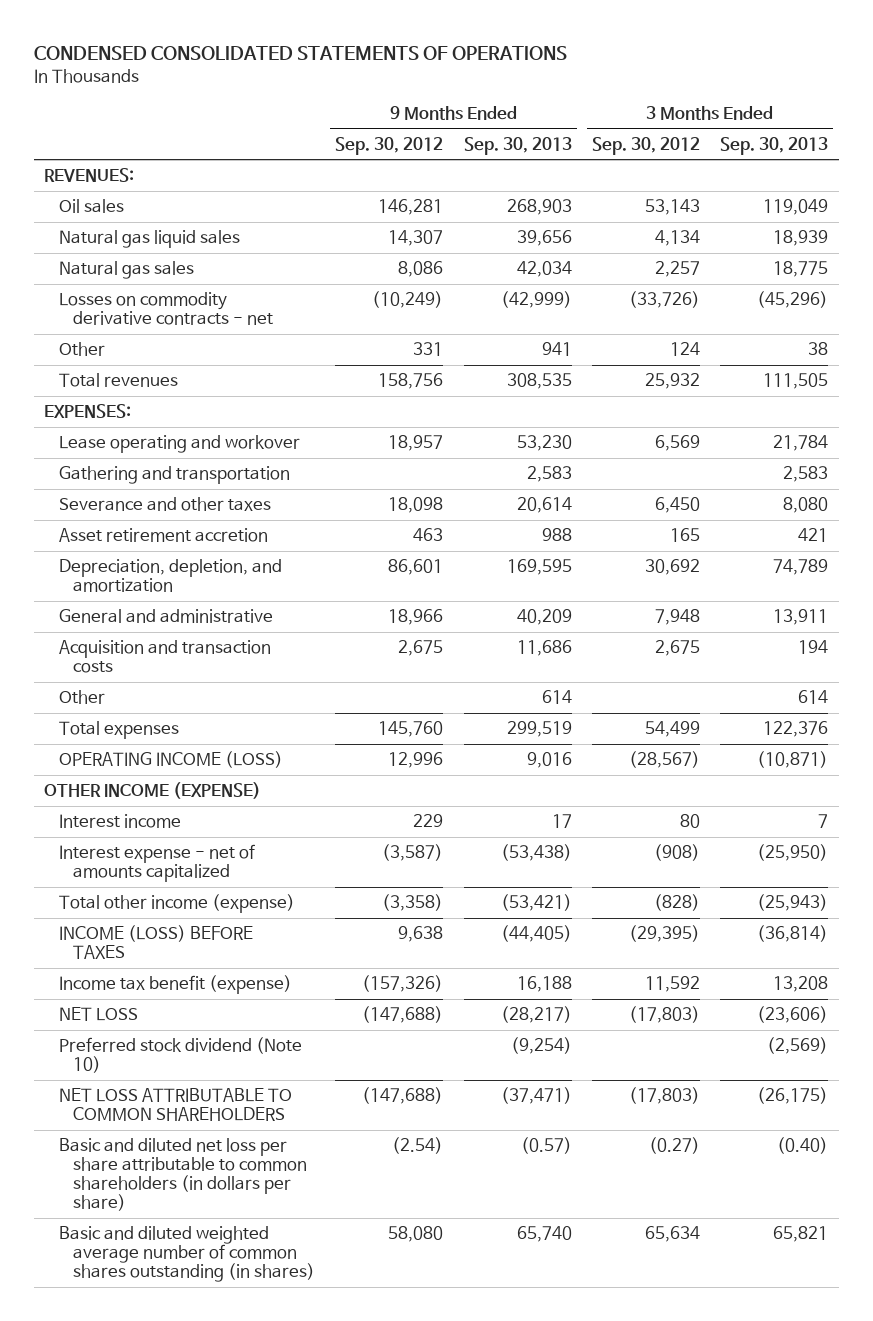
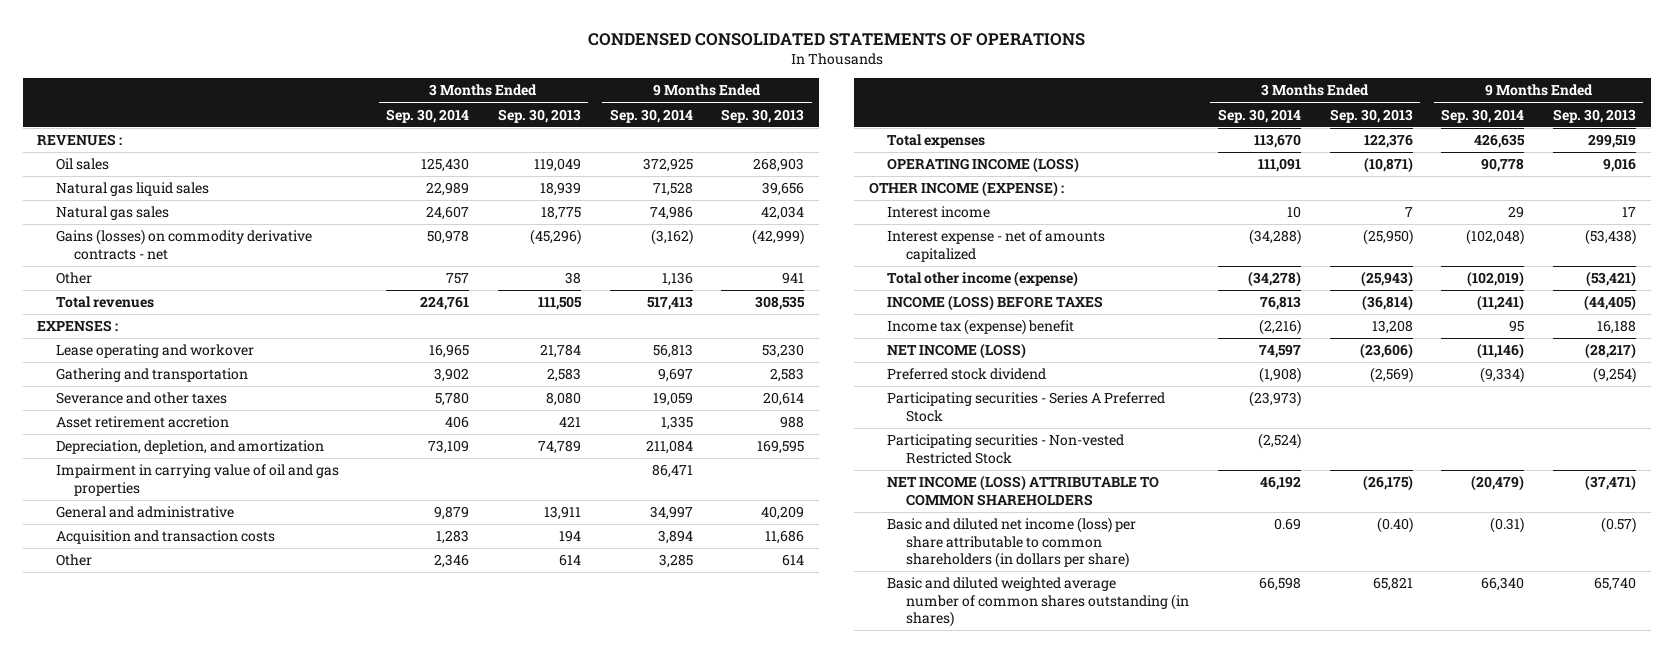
- | 9 Months Ended Sep. 30, 2012 | 9 Months Ended Sep. 30, 2013 | 3 Months Ended Sep. 30, 2012 | 3 Months Ended Sep. 30, 2013
+ | 3 Months Ended Sep. 30, 2014 | 3 Months Ended Sep. 30, 2013 | 9 Months Ended Sep. 30, 2014 | 9 Months Ended Sep. 30, 2013
- REVENUES:
+ REVENUES :
- Losses on commodity derivative contracts - net | (10,249) | (42,999) | (33,726) | (45,296)
+ Gains (losses) on commodity derivative contracts - net | 50,978 | (45,296) | (3,162) | (42,999)
- EXPENSES:
+ EXPENSES :
+ Impairment in carrying value of oil and gas properties | | | 86,471 |
- OTHER INCOME (EXPENSE)
+ OTHER INCOME (EXPENSE) :
- Income tax benefit (expense) | (157,326) | 16,188 | 11,592 | 13,208
- NET LOSS | (147,688) | (28,217) | (17,803) | (23,606)
- Preferred stock dividend (Note 10) | | (9,254) | | (2,569)
- NET LOSS ATTRIBUTABLE TO COMMON SHAREHOLDERS | (147,688) | (37,471) | (17,803) | (26,175)
- Basic and diluted net loss per share attributable to common shareholders (in dollars per share) | (2.54) | (0.57) | (0.27) | (0.40)
+ Income tax (expense) benefit | (2,216) | 13,208 | 95 | 16,188
+ NET INCOME (LOSS) | 74,597 | (23,606) | (11,146) | (28,217)
+ Preferred stock dividend | (1,908) | (2,569) | (9,334) | (9,254)
+ Participating securities - Series A Preferred Stock | (23,973) | | |
+ Participating securities - Non-vested Restricted Stock | (2,524) | | |
+ NET INCOME (LOSS) ATTRIBUTABLE TO COMMON SHAREHOLDERS | 46,192 | (26,175) | (20,479) | (37,471)
+ Basic and diluted net income (loss) per share attributable to common shareholders (in dollars per share) | 0.69 | (0.40) | (0.31) | (0.57)

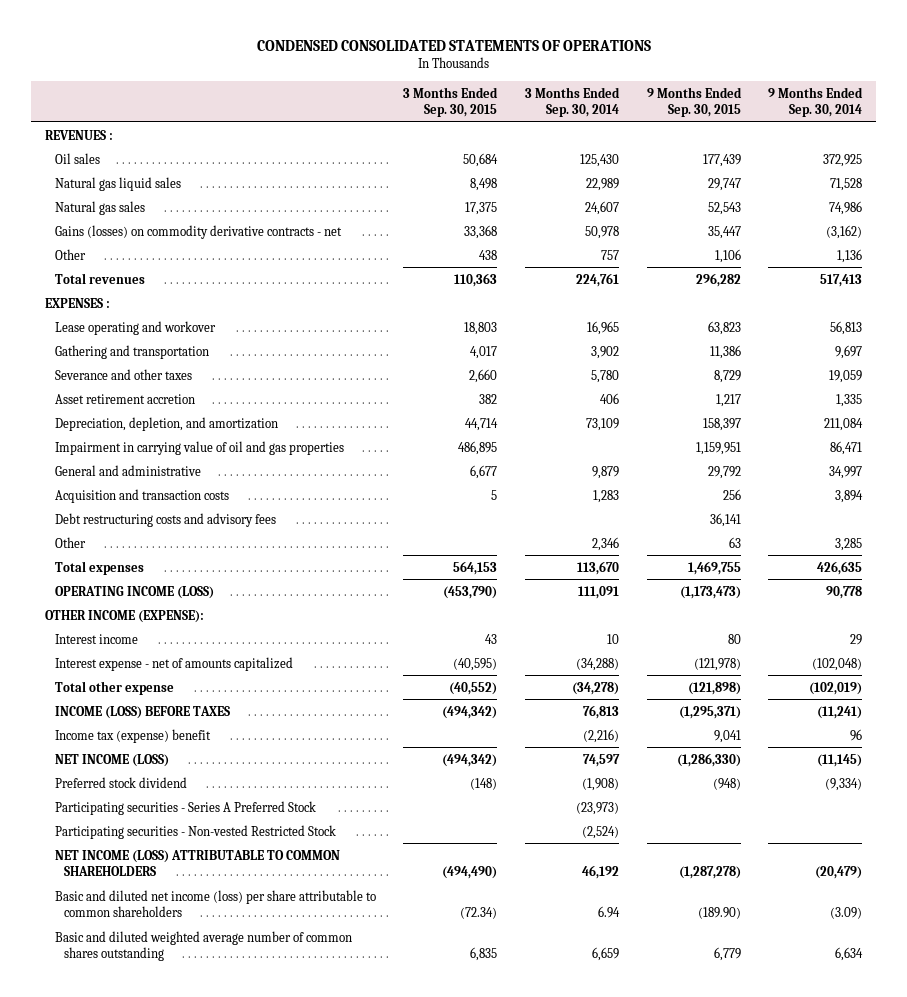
- | 3 Months Ended Sep. 30, 2014 | 3 Months Ended Sep. 30, 2013 | 9 Months Ended Sep. 30, 2014 | 9 Months Ended Sep. 30, 2013
+ | 3 Months Ended Sep. 30, 2015 | 3 Months Ended Sep. 30, 2014 | 9 Months Ended Sep. 30, 2015 | 9 Months Ended Sep. 30, 2014
+ Debt restructuring costs and advisory fees | | | 36,141 |
- OTHER INCOME (EXPENSE) :
+ OTHER INCOME (EXPENSE):
- Total other income (expense) | (34,278) | (25,943) | (102,019) | (53,421)
+ Total other expense | (40,552) | (34,278) | (121,898) | (102,019)
- Income tax (expense) benefit | (2,216) | 13,208 | 95 | 16,188
- NET INCOME (LOSS) | 74,597 | (23,606) | (11,146) | (28,217)
+ Income tax (expense) benefit | | (2,216) | 9,041 | 96
+ NET INCOME (LOSS) | (494,342) | 74,597 | (1,286,330) | (11,145)
- Basic and diluted net income (loss) per share attributable to common shareholders (in dollars per share) | 0.69 | (0.40) | (0.31) | (0.57)
- Basic and diluted weighted average number of common shares outstanding (in shares) | 66,598 | 65,821 | 66,340 | 65,740
+ Basic and diluted net income (loss) per share attributable to common shareholders | (72.34) | 6.94 | (189.90) | (3.09)
+ Basic and diluted weighted average number of common shares outstanding | 6,835 | 6,659 | 6,779 | 6,634

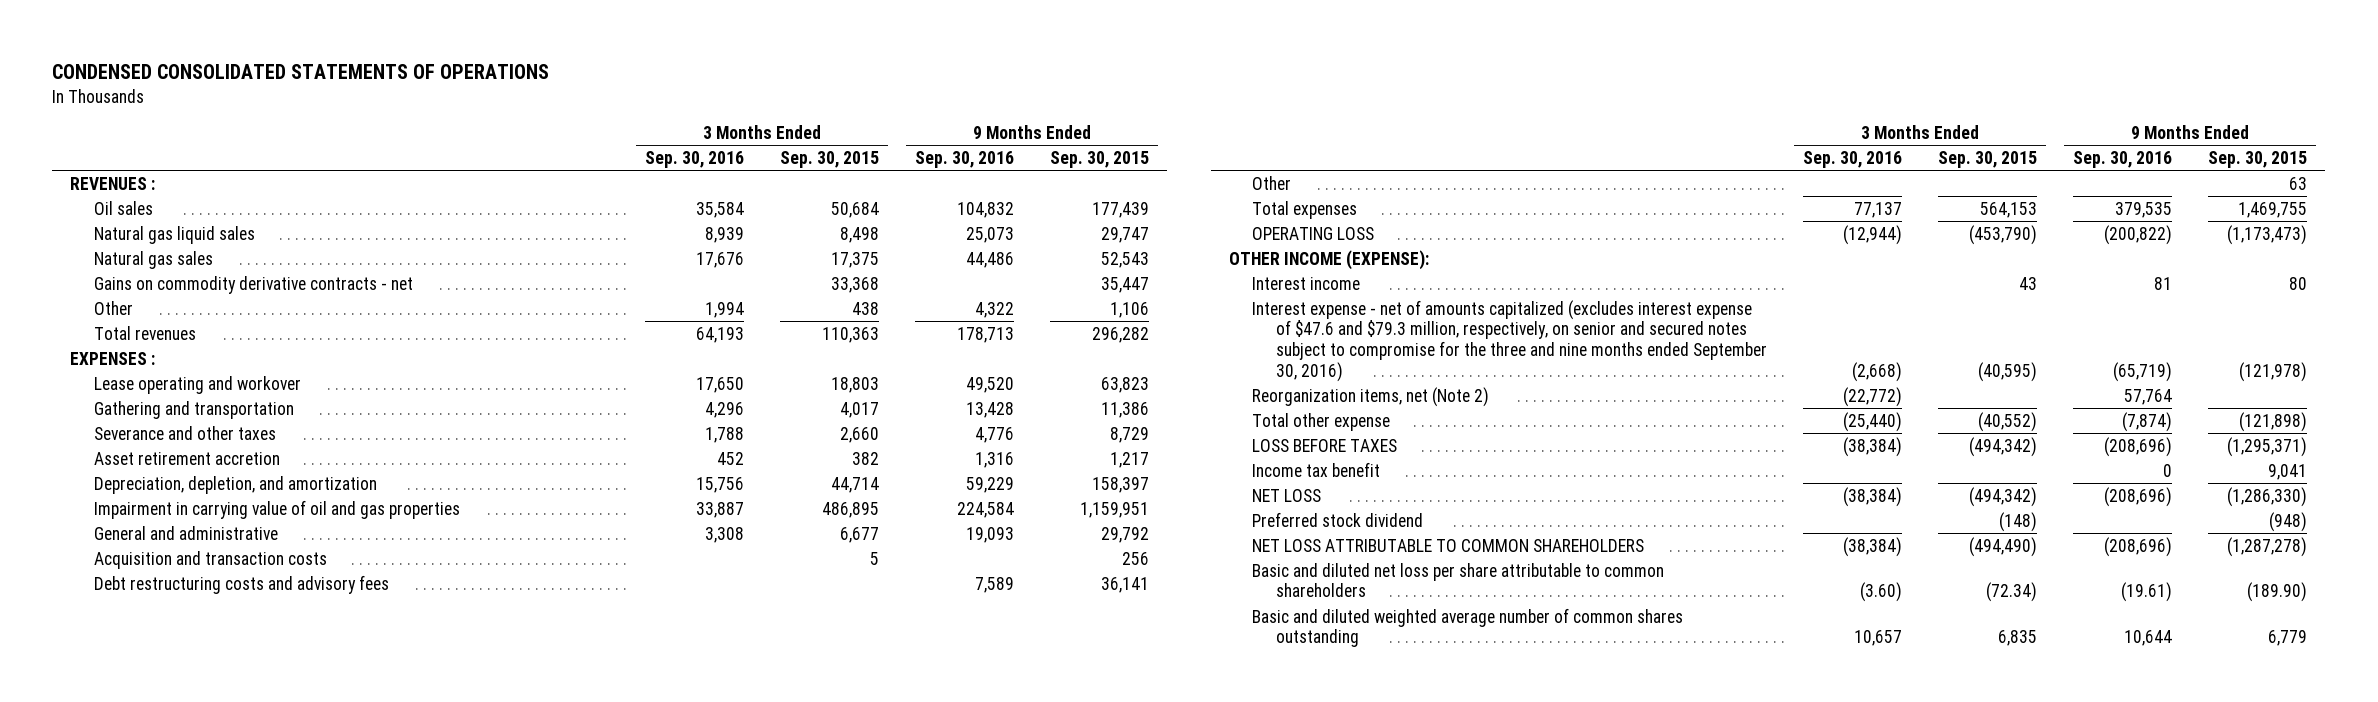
- | 3 Months Ended Sep. 30, 2015 | 3 Months Ended Sep. 30, 2014 | 9 Months Ended Sep. 30, 2015 | 9 Months Ended Sep. 30, 2014
+ | 3 Months Ended Sep. 30, 2016 | 3 Months Ended Sep. 30, 2015 | 9 Months Ended Sep. 30, 2016 | 9 Months Ended Sep. 30, 2015
- Gains (losses) on commodity derivative contracts - net | 33,368 | 50,978 | 35,447 | (3,162)
+ Gains on commodity derivative contracts - net | | 33,368 | | 35,447
- OPERATING INCOME (LOSS) | (453,790) | 111,091 | (1,173,473) | 90,778
+ OPERATING LOSS | (12,944) | (453,790) | (200,822) | (1,173,473)
- Interest expense - net of amounts capitalized | (40,595) | (34,288) | (121,978) | (102,048)
+ Interest expense - net of amounts capitalized (excludes interest expense of $47.6 and $79.3 million, respectively, on senior and secured notes subject to compromise for the three and nine months ended September 30, 2016) | (2,668) | (40,595) | (65,719) | (121,978)
+ Reorganization items, net (Note 2) | (22,772) | | 57,764 |
- INCOME (LOSS) BEFORE TAXES | (494,342) | 76,813 | (1,295,371) | (11,241)
- Income tax (expense) benefit | | (2,216) | 9,041 | 96
- NET INCOME (LOSS) | (494,342) | 74,597 | (1,286,330) | (11,145)
+ LOSS BEFORE TAXES | (38,384) | (494,342) | (208,696) | (1,295,371)
+ Income tax benefit | | | 0 | 9,041
+ NET LOSS | (38,384) | (494,342) | (208,696) | (1,286,330)
- Participating securities - Series A Preferred Stock | | (23,973) | |
- Participating securities - Non-vested Restricted Stock | | (2,524) | |
- NET INCOME (LOSS) ATTRIBUTABLE TO COMMON SHAREHOLDERS | (494,490) | 46,192 | (1,287,278) | (20,479)
- Basic and diluted net income (loss) per share attributable to common shareholders | (72.34) | 6.94 | (189.90) | (3.09)
+ NET LOSS ATTRIBUTABLE TO COMMON SHAREHOLDERS | (38,384) | (494,490) | (208,696) | (1,287,278)
+ Basic and diluted net loss per share attributable to common shareholders | (3.60) | (72.34) | (19.61) | (189.90)

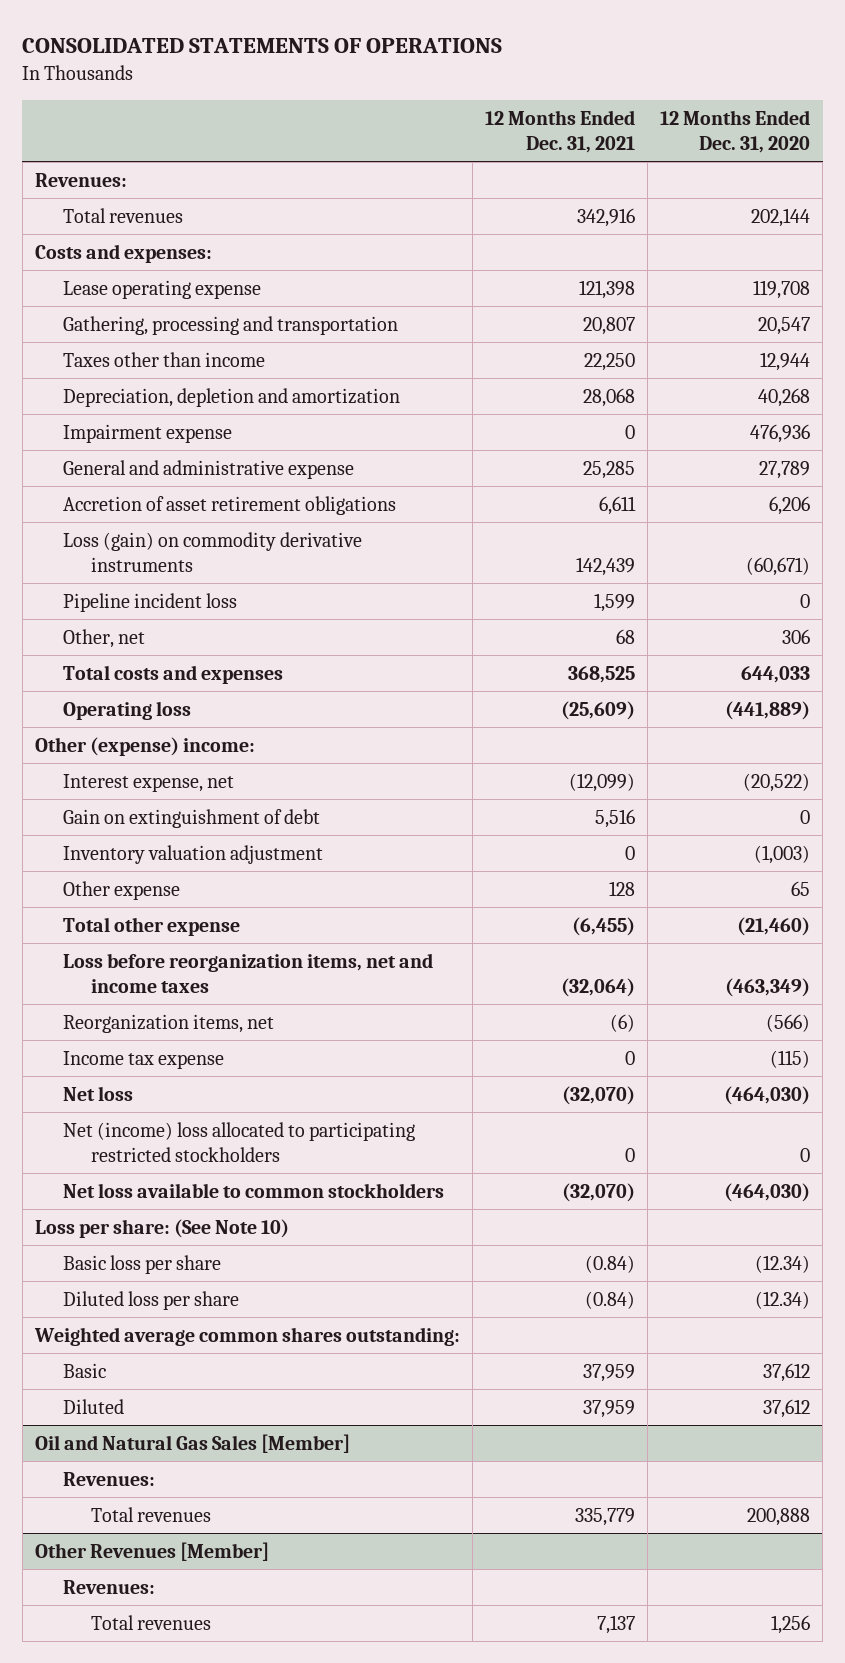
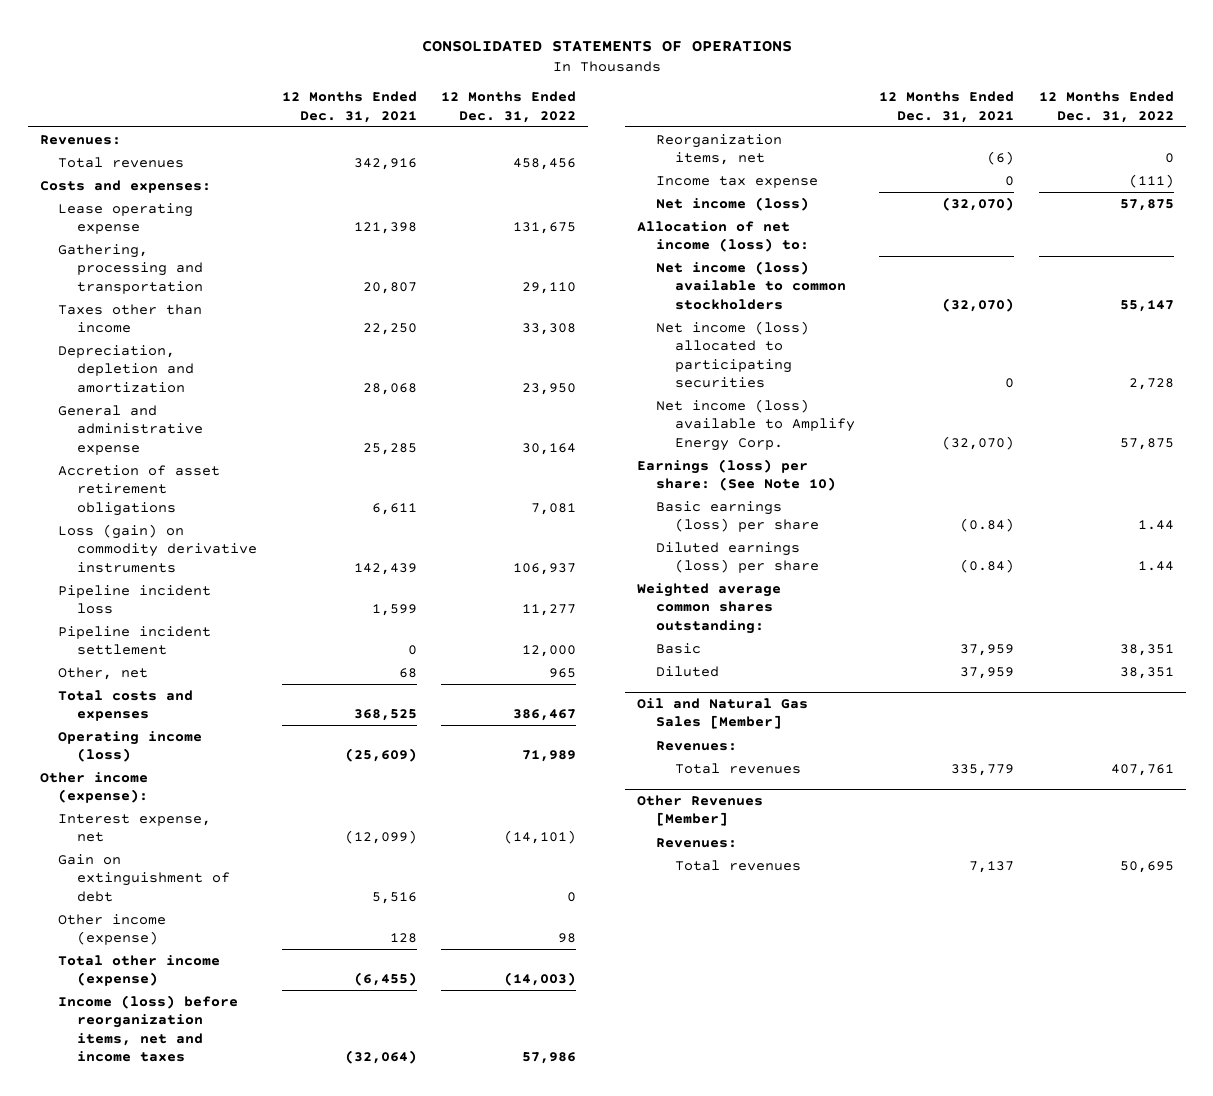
- | 12 Months Ended Dec. 31, 2021 | 12 Months Ended Dec. 31, 2020
+ | 12 Months Ended Dec. 31, 2021 | 12 Months Ended Dec. 31, 2022
- Impairment expense | 0 | 476,936
+ Pipeline incident settlement | 0 | 12,000
- Operating loss | (25,609) | (441,889)
- Other (expense) income:
+ Operating income (loss) | (25,609) | 71,989
+ Other income (expense):
- Inventory valuation adjustment | 0 | (1,003)
- Other expense | 128 | 65
- Total other expense | (6,455) | (21,460)
- Loss before reorganization items, net and income taxes | (32,064) | (463,349)
+ Other income (expense) | 128 | 98
+ Total other income (expense) | (6,455) | (14,003)
+ Income (loss) before reorganization items, net and income taxes | (32,064) | 57,986
- Net loss | (32,070) | (464,030)
- Net (income) loss allocated to participating restricted stockholders | 0 | 0
- Net loss available to common stockholders | (32,070) | (464,030)
- Loss per share: (See Note 10)
- Basic loss per share | (0.84) | (12.34)
- Diluted loss per share | (0.84) | (12.34)
+ Net income (loss) | (32,070) | 57,875
+ Allocation of net income (loss) to:
+ Net income (loss) available to common stockholders | (32,070) | 55,147
+ Net income (loss) allocated to participating securities | 0 | 2,728
+ Net income (loss) available to Amplify Energy Corp. | (32,070) | 57,875
+ Earnings (loss) per share: (See Note 10)
+ Basic earnings (loss) per share | (0.84) | 1.44
+ Diluted earnings (loss) per share | (0.84) | 1.44

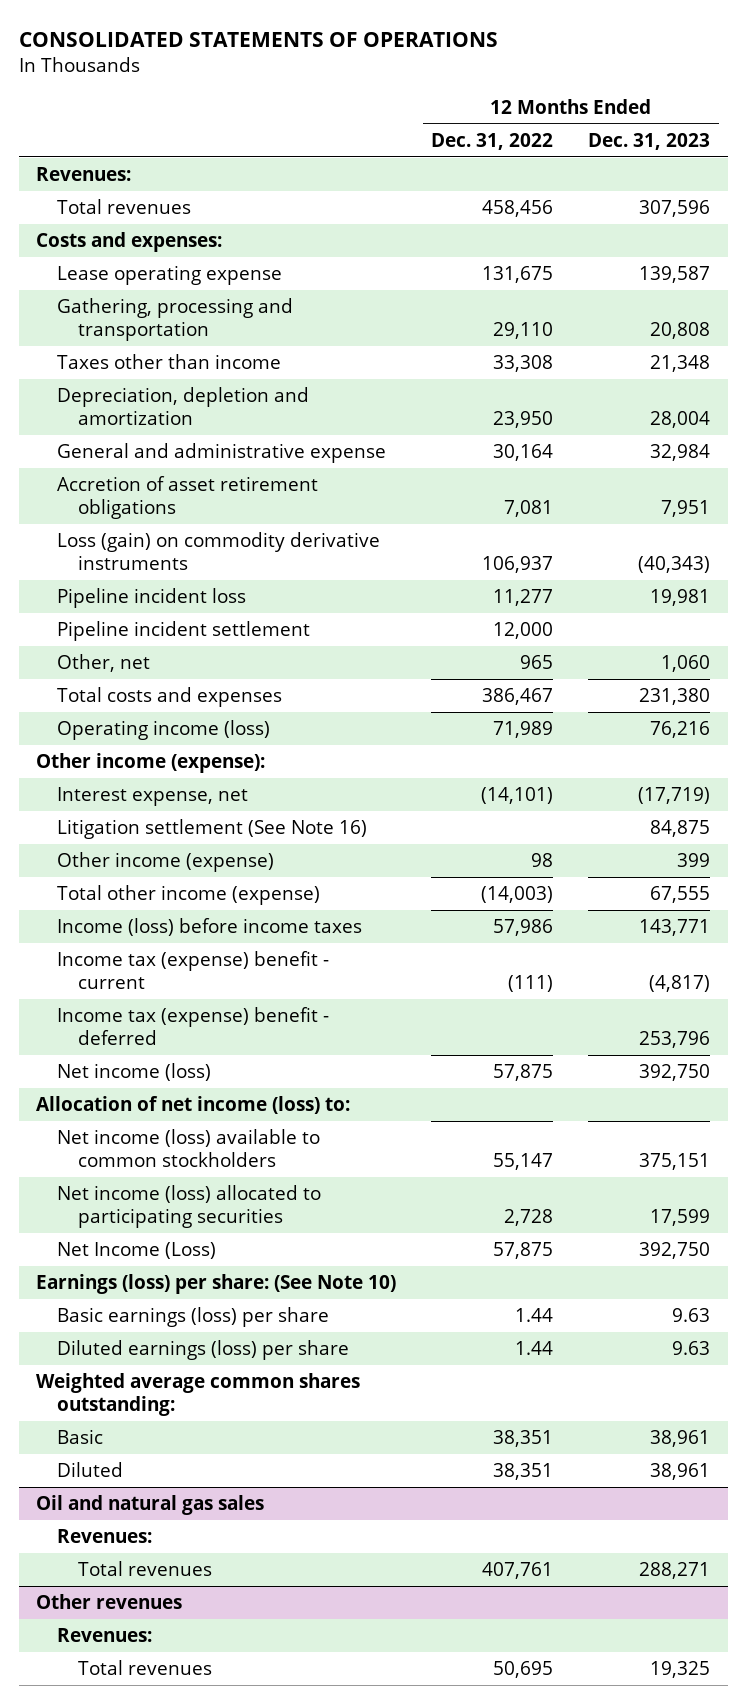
- | 12 Months Ended Dec. 31, 2021 | 12 Months Ended Dec. 31, 2022
+ | 12 Months Ended Dec. 31, 2022 | 12 Months Ended Dec. 31, 2023
- Gain on extinguishment of debt | 5,516 | 0
+ Litigation settlement (See Note 16) | | 84,875
- Income (loss) before reorganization items, net and income taxes | (32,064) | 57,986
- Reorganization items, net | (6) | 0
- Income tax expense | 0 | (111)
+ Income (loss) before income taxes | 57,986 | 143,771
+ Income tax (expense) benefit - current | (111) | (4,817)
+ Income tax (expense) benefit - deferred | | 253,796
- Net income (loss) available to Amplify Energy Corp. | (32,070) | 57,875
+ Net Income (Loss) | 57,875 | 392,750
- Oil and Natural Gas Sales [Member]
+ Oil and natural gas sales
- Other Revenues [Member]
+ Other revenues

